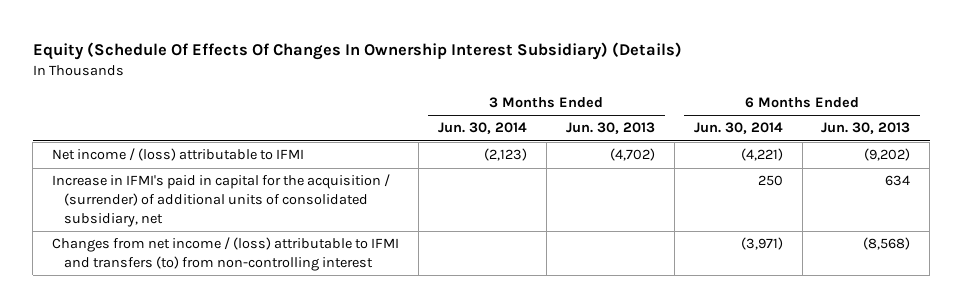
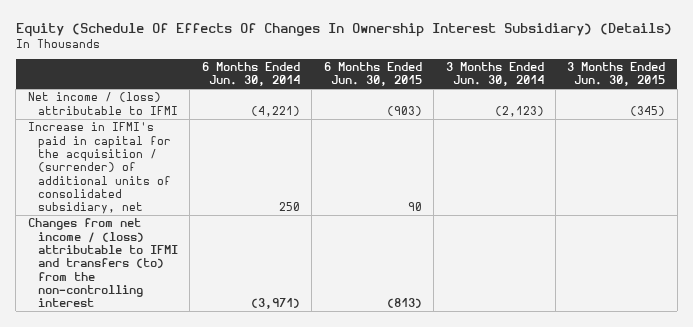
- | 3 Months Ended Jun. 30, 2014 | 3 Months Ended Jun. 30, 2013 | 6 Months Ended Jun. 30, 2014 | 6 Months Ended Jun. 30, 2013
+ | 6 Months Ended Jun. 30, 2014 | 6 Months Ended Jun. 30, 2015 | 3 Months Ended Jun. 30, 2014 | 3 Months Ended Jun. 30, 2015
- Changes from net income / (loss) attributable to IFMI and transfers (to) from non-controlling interest | | | (3,971) | (8,568)
+ Changes from net income / (loss) attributable to IFMI and transfers (to) from the non-controlling interest | (3,971) | (813) | |

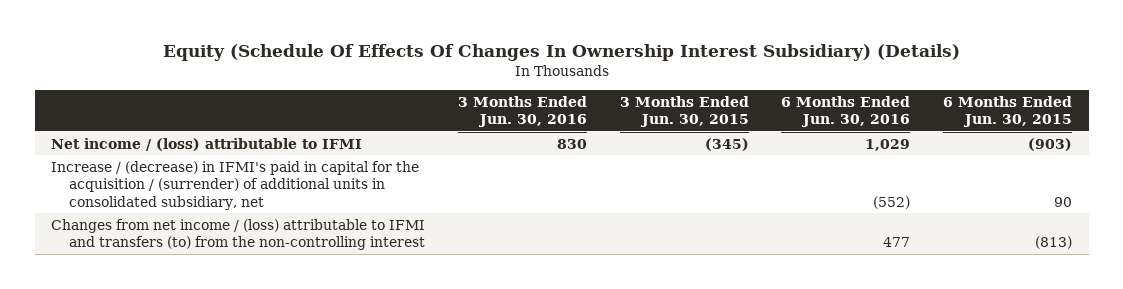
- | 6 Months Ended Jun. 30, 2014 | 6 Months Ended Jun. 30, 2015 | 3 Months Ended Jun. 30, 2014 | 3 Months Ended Jun. 30, 2015
+ | 3 Months Ended Jun. 30, 2016 | 3 Months Ended Jun. 30, 2015 | 6 Months Ended Jun. 30, 2016 | 6 Months Ended Jun. 30, 2015
- Increase in IFMI's paid in capital for the acquisition / (surrender) of additional units of consolidated subsidiary, net | 250 | 90 | |
+ Increase / (decrease) in IFMI's paid in capital for the acquisition / (surrender) of additional units in consolidated subsidiary, net | | | (552) | 90

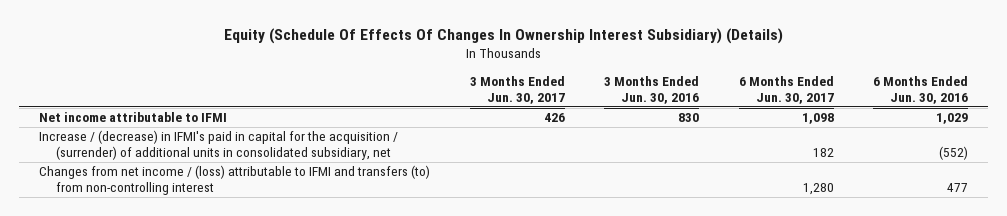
- | 3 Months Ended Jun. 30, 2016 | 3 Months Ended Jun. 30, 2015 | 6 Months Ended Jun. 30, 2016 | 6 Months Ended Jun. 30, 2015
+ | 3 Months Ended Jun. 30, 2017 | 3 Months Ended Jun. 30, 2016 | 6 Months Ended Jun. 30, 2017 | 6 Months Ended Jun. 30, 2016
- Net income / (loss) attributable to IFMI | 830 | (345) | 1,029 | (903)
+ Net income attributable to IFMI | 426 | 830 | 1,098 | 1,029
- Changes from net income / (loss) attributable to IFMI and transfers (to) from the non-controlling interest | | | 477 | (813)
+ Changes from net income / (loss) attributable to IFMI and transfers (to) from non-controlling interest | | | 1,280 | 477

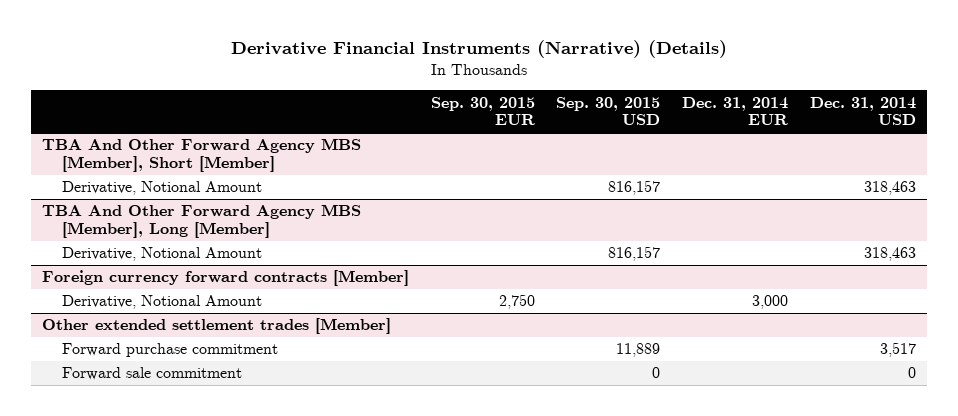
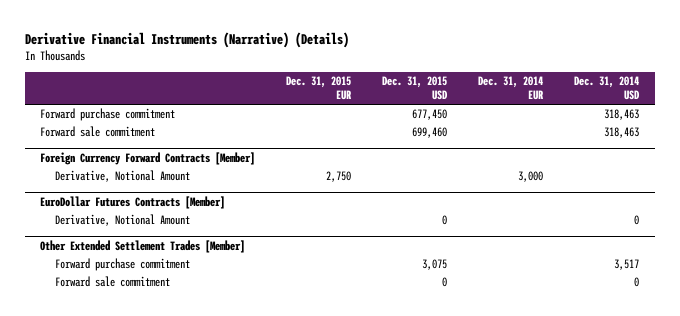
- | Sep. 30, 2015 EUR | Sep. 30, 2015 USD | Dec. 31, 2014 EUR | Dec. 31, 2014 USD
+ | Dec. 31, 2015 EUR | Dec. 31, 2015 USD | Dec. 31, 2014 EUR | Dec. 31, 2014 USD
- TBA And Other Forward Agency MBS [Member], Short [Member]
- Derivative, Notional Amount | | 816,157 | | 318,463
- TBA And Other Forward Agency MBS [Member], Long [Member]
- Derivative, Notional Amount | | 816,157 | | 318,463
- Foreign currency forward contracts [Member]
+ Forward purchase commitment | | 677,450 | | 318,463
+ Forward sale commitment | | 699,460 | | 318,463
+ Foreign Currency Forward Contracts [Member]
- Other extended settlement trades [Member]
+ EuroDollar Futures Contracts [Member]
+ Derivative, Notional Amount | | 0 | | 0
+ Other Extended Settlement Trades [Member]

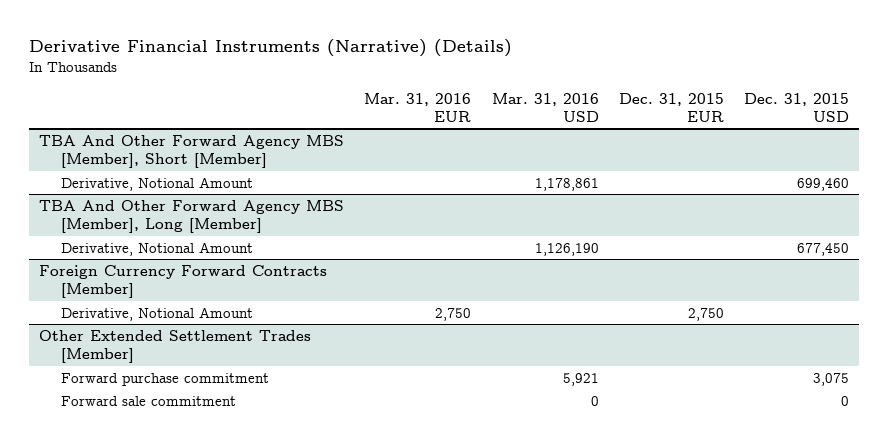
- | Dec. 31, 2015 EUR | Dec. 31, 2015 USD | Dec. 31, 2014 EUR | Dec. 31, 2014 USD
+ | Mar. 31, 2016 EUR | Mar. 31, 2016 USD | Dec. 31, 2015 EUR | Dec. 31, 2015 USD
- Forward purchase commitment | | 677,450 | | 318,463
- Forward sale commitment | | 699,460 | | 318,463
+ TBA And Other Forward Agency MBS [Member], Short [Member]
+ Derivative, Notional Amount | | 1,178,861 | | 699,460
+ TBA And Other Forward Agency MBS [Member], Long [Member]
+ Derivative, Notional Amount | | 1,126,190 | | 677,450
- EuroDollar Futures Contracts [Member]
- Derivative, Notional Amount | | 0 | | 0

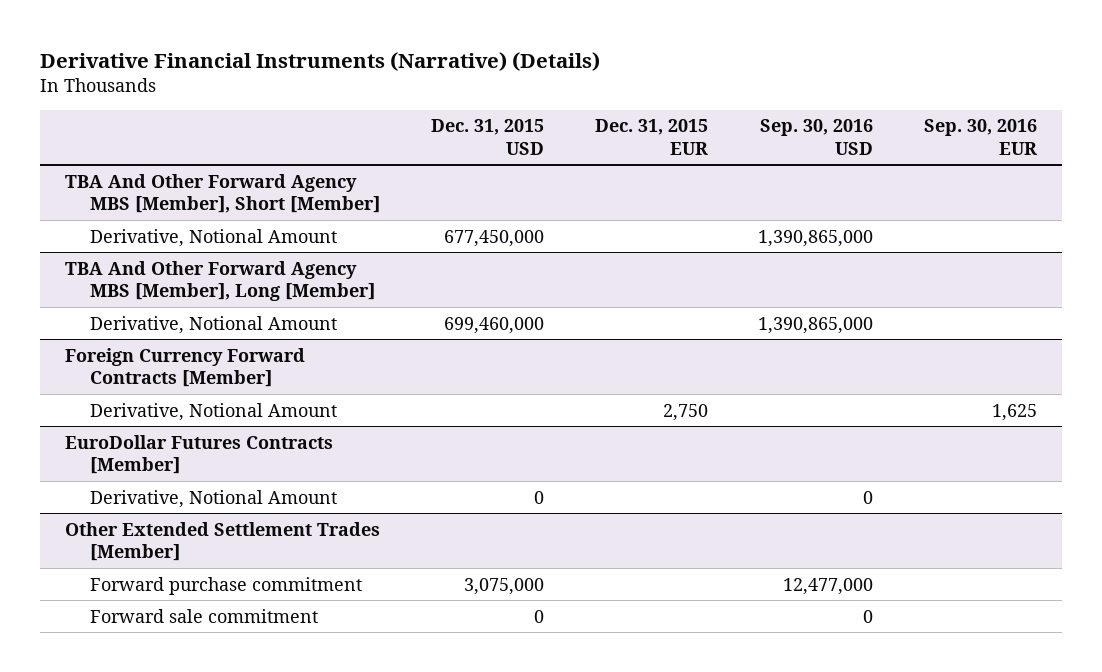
- | Mar. 31, 2016 EUR | Mar. 31, 2016 USD | Dec. 31, 2015 EUR | Dec. 31, 2015 USD
+ | Dec. 31, 2015 USD | Dec. 31, 2015 EUR | Sep. 30, 2016 USD | Sep. 30, 2016 EUR
@ TBA And Other Forward Agency MBS [Member], Short [Member]
- Derivative, Notional Amount | | 1,178,861 | | 699,460
+ Derivative, Notional Amount | 677,450,000 | | 1,390,865,000 |
@ TBA And Other Forward Agency MBS [Member], Long [Member]
- Derivative, Notional Amount | | 1,126,190 | | 677,450
+ Derivative, Notional Amount | 699,460,000 | | 1,390,865,000 |
+ EuroDollar Futures Contracts [Member]
+ Derivative, Notional Amount | 0 | | 0 |
@ Other Extended Settlement Trades [Member]
- Forward purchase commitment | | 5,921 | | 3,075
+ Forward purchase commitment | 3,075,000 | | 12,477,000 |

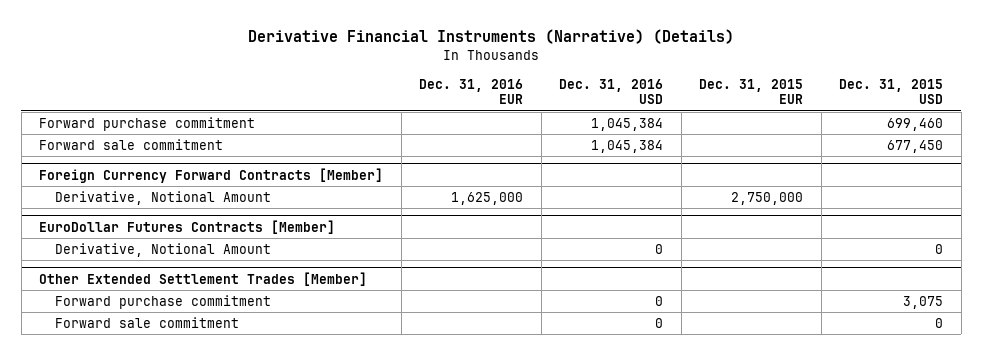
- | Dec. 31, 2015 USD | Dec. 31, 2015 EUR | Sep. 30, 2016 USD | Sep. 30, 2016 EUR
+ | Dec. 31, 2016 EUR | Dec. 31, 2016 USD | Dec. 31, 2015 EUR | Dec. 31, 2015 USD
- TBA And Other Forward Agency MBS [Member], Short [Member]
- Derivative, Notional Amount | 677,450,000 | | 1,390,865,000 |
- TBA And Other Forward Agency MBS [Member], Long [Member]
- Derivative, Notional Amount | 699,460,000 | | 1,390,865,000 |
+ Forward purchase commitment | | 1,045,384 | | 699,460
+ Forward sale commitment | | 1,045,384 | | 677,450
@ Foreign Currency Forward Contracts [Member]
- Derivative, Notional Amount | | 2,750 | | 1,625
+ Derivative, Notional Amount | 1,625,000 | | 2,750,000 |
@ Other Extended Settlement Trades [Member]
- Forward purchase commitment | 3,075,000 | | 12,477,000 |
+ Forward purchase commitment | | 0 | | 3,075

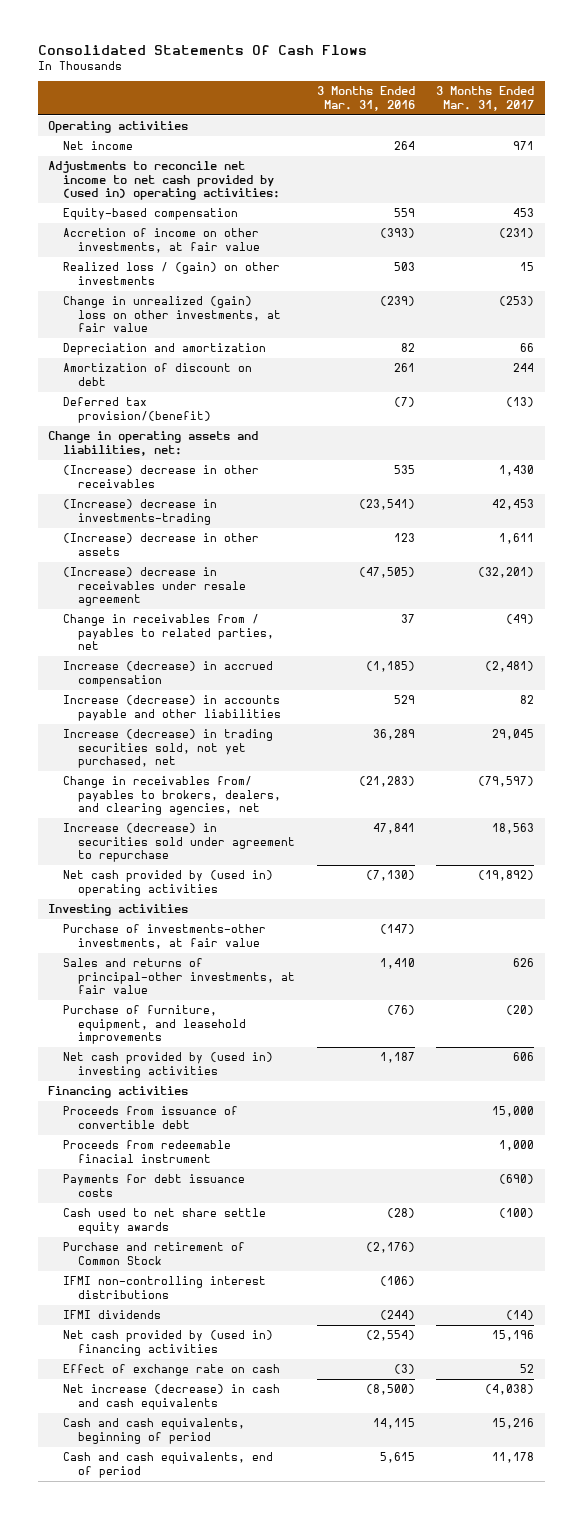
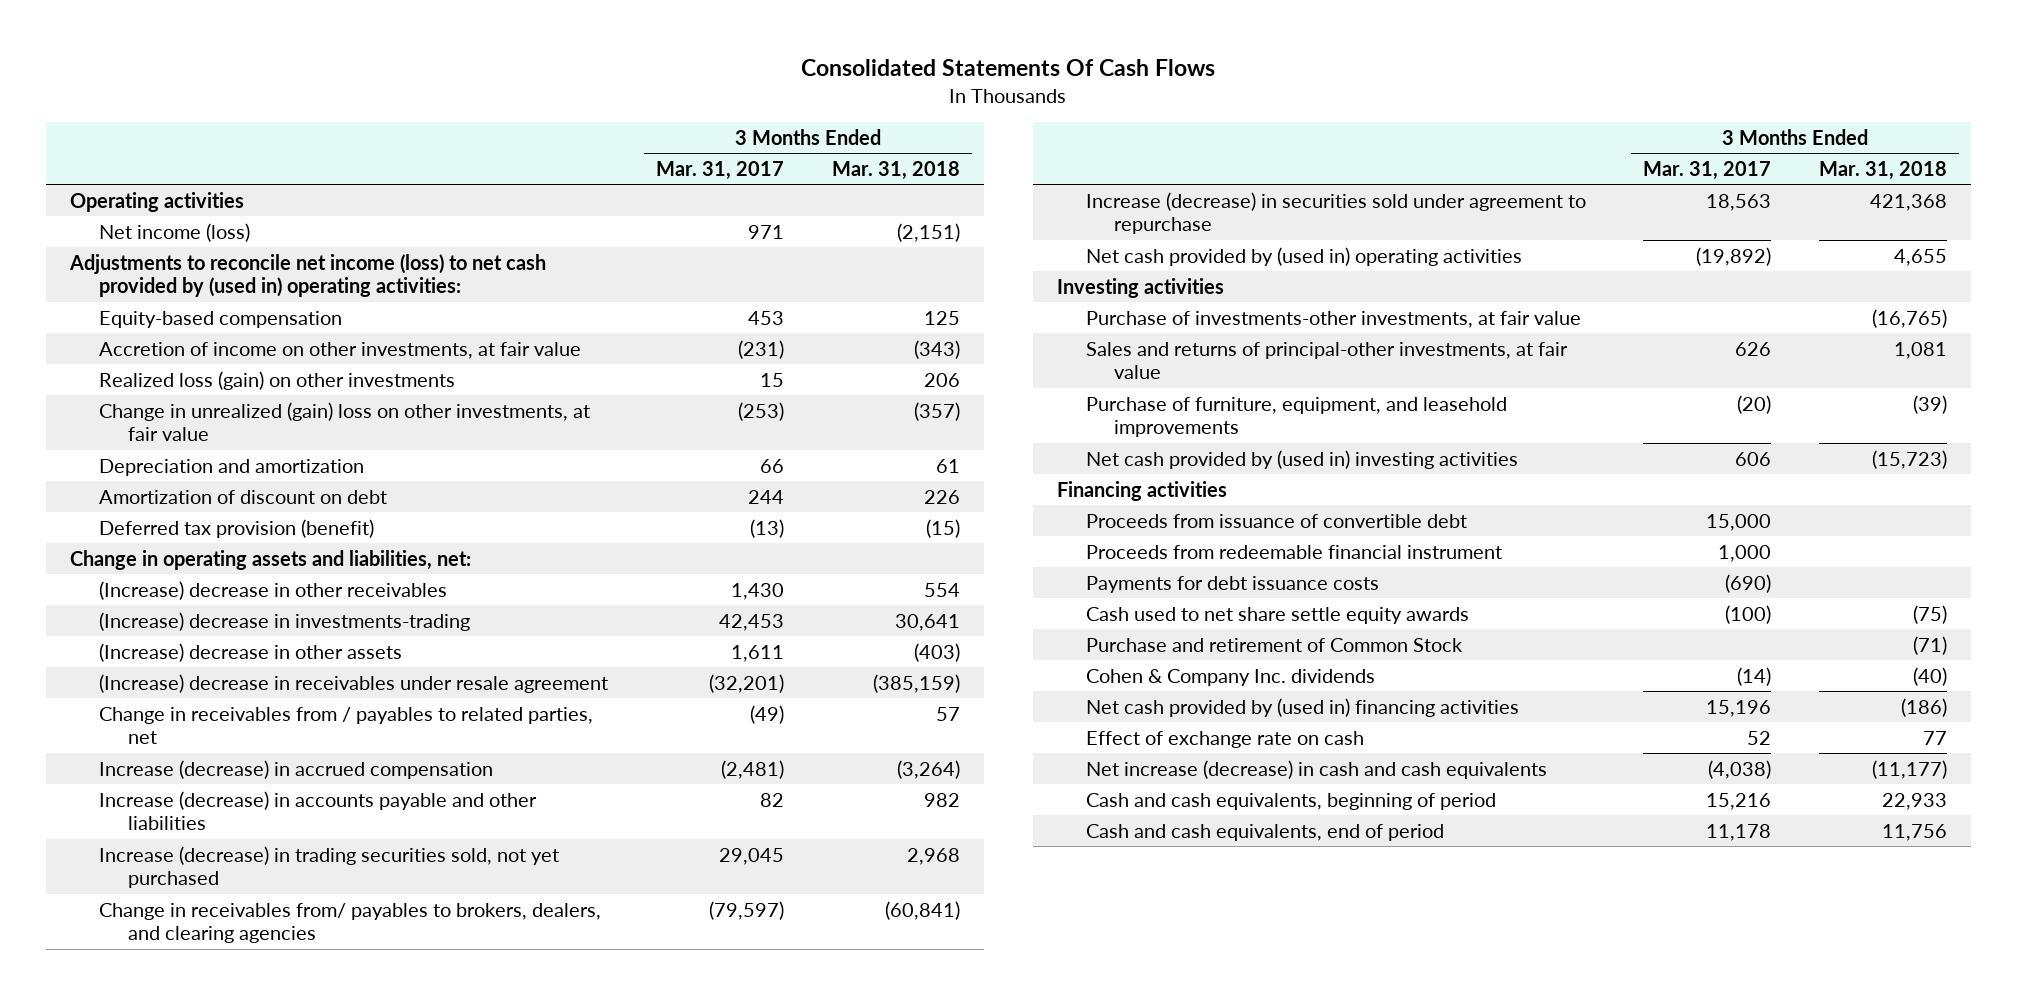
- | 3 Months Ended Mar. 31, 2016 | 3 Months Ended Mar. 31, 2017
+ | 3 Months Ended Mar. 31, 2017 | 3 Months Ended Mar. 31, 2018
- Net income | 264 | 971
- Adjustments to reconcile net income to net cash provided by (used in) operating activities:
+ Net income (loss) | 971 | (2,151)
+ Adjustments to reconcile net income (loss) to net cash provided by (used in) operating activities:
- Realized loss / (gain) on other investments | 503 | 15
+ Realized loss (gain) on other investments | 15 | 206
- Deferred tax provision/(benefit) | (7) | (13)
+ Deferred tax provision (benefit) | (13) | (15)
- Increase (decrease) in trading securities sold, not yet purchased, net | 36,289 | 29,045
- Change in receivables from/ payables to brokers, dealers, and clearing agencies, net | (21,283) | (79,597)
+ Increase (decrease) in trading securities sold, not yet purchased | 29,045 | 2,968
+ Change in receivables from/ payables to brokers, dealers, and clearing agencies | (79,597) | (60,841)
- Proceeds from redeemable finacial instrument | | 1,000
+ Proceeds from redeemable financial instrument | 1,000 |
- IFMI non-controlling interest distributions | (106) |
- IFMI dividends | (244) | (14)
+ Cohen & Company Inc. dividends | (14) | (40)

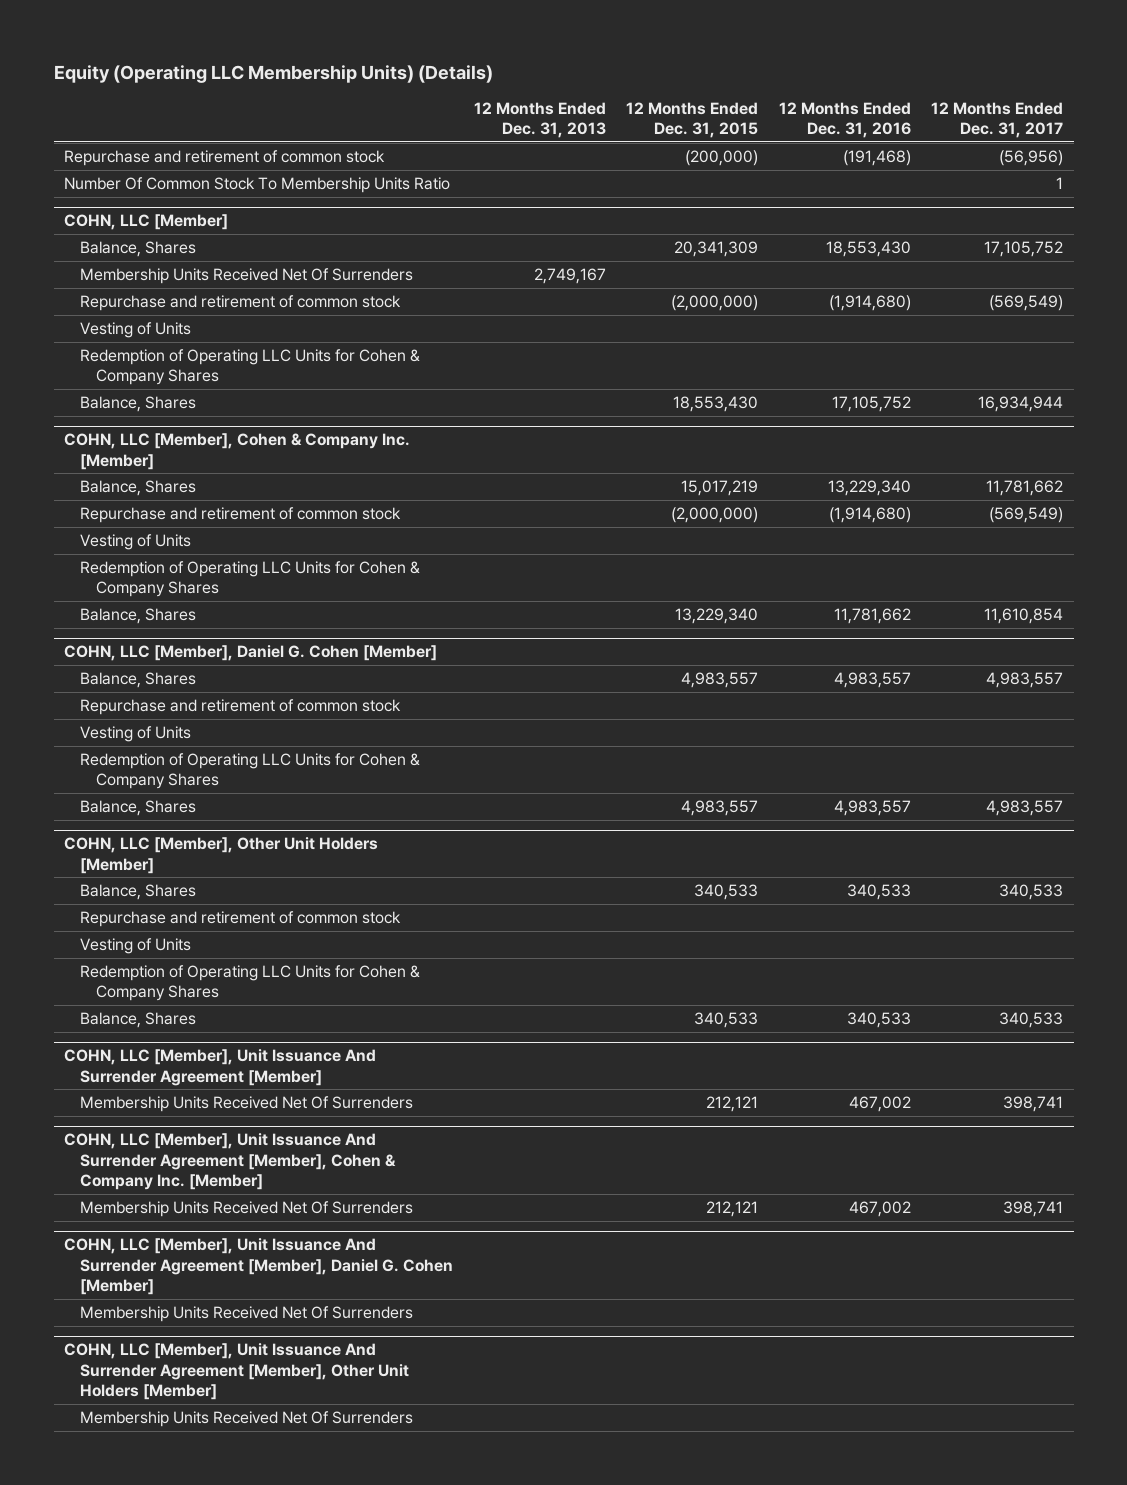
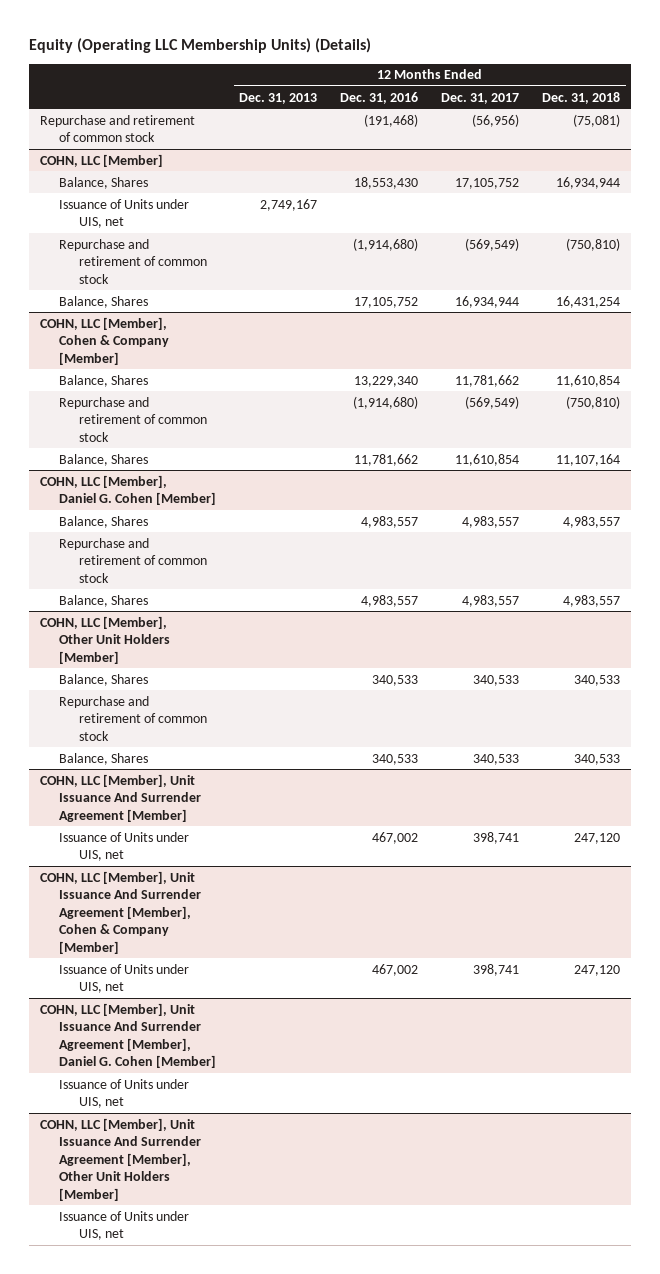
- | 12 Months Ended Dec. 31, 2013 | 12 Months Ended Dec. 31, 2015 | 12 Months Ended Dec. 31, 2016 | 12 Months Ended Dec. 31, 2017
+ | 12 Months Ended Dec. 31, 2013 | 12 Months Ended Dec. 31, 2016 | 12 Months Ended Dec. 31, 2017 | 12 Months Ended Dec. 31, 2018
- Number Of Common Stock To Membership Units Ratio | | | | 1
@ COHN, LLC [Member]
- Membership Units Received Net Of Surrenders | 2,749,167 | | |
+ Issuance of Units under UIS, net | 2,749,167 | | |
- Vesting of Units
- Redemption of Operating LLC Units for Cohen & Company Shares
- COHN, LLC [Member], Cohen & Company Inc. [Member]
+ COHN, LLC [Member], Cohen & Company [Member]
- Vesting of Units
- Redemption of Operating LLC Units for Cohen & Company Shares
@ COHN, LLC [Member], Daniel G. Cohen [Member]
- Vesting of Units
- Redemption of Operating LLC Units for Cohen & Company Shares
@ COHN, LLC [Member], Other Unit Holders [Member]
- Vesting of Units
- Redemption of Operating LLC Units for Cohen & Company Shares
@ COHN, LLC [Member], Unit Issuance And Surrender Agreement [Member]
- Membership Units Received Net Of Surrenders | | 212,121 | 467,002 | 398,741
- COHN, LLC [Member], Unit Issuance And Surrender Agreement [Member], Cohen & Company Inc. [Member]
- Membership Units Received Net Of Surrenders | | 212,121 | 467,002 | 398,741
@ COHN, LLC [Member], Unit Issuance And Surrender Agreement [Member]
+ Issuance of Units under UIS, net | | 467,002 | 398,741 | 247,120
+ COHN, LLC [Member], Unit Issuance And Surrender Agreement [Member], Cohen & Company [Member]
+ Issuance of Units under UIS, net | | 467,002 | 398,741 | 247,120
@ COHN, LLC [Member], Unit Issuance And Surrender Agreement [Member], Daniel G. Cohen [Member]
- Membership Units Received Net Of Surrenders
+ Issuance of Units under UIS, net
@ COHN, LLC [Member], Unit Issuance And Surrender Agreement [Member], Other Unit Holders [Member]
- Membership Units Received Net Of Surrenders
+ Issuance of Units under UIS, net

